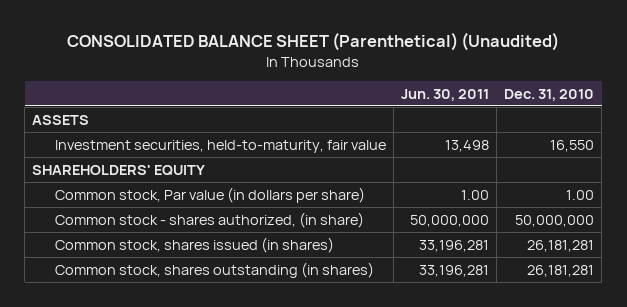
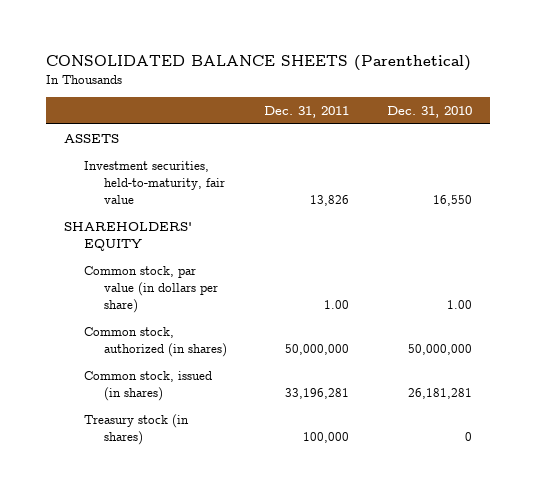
- CONSOLIDATED BALANCE SHEET (Parenthetical) (Unaudited)
+ CONSOLIDATED BALANCE SHEETS (Parenthetical)
- | Jun. 30, 2011 | Dec. 31, 2010
+ | Dec. 31, 2011 | Dec. 31, 2010
- Common stock, Par value (in dollars per share) | 1.00 | 1.00
- Common stock - shares authorized, (in share) | 50,000,000 | 50,000,000
- Common stock, shares issued (in shares) | 33,196,281 | 26,181,281
- Common stock, shares outstanding (in shares) | 33,196,281 | 26,181,281
+ Common stock, par value (in dollars per share) | 1.00 | 1.00
+ Common stock, authorized (in shares) | 50,000,000 | 50,000,000
+ Common stock, issued (in shares) | 33,196,281 | 26,181,281
+ Treasury stock (in shares) | 100,000 | 0

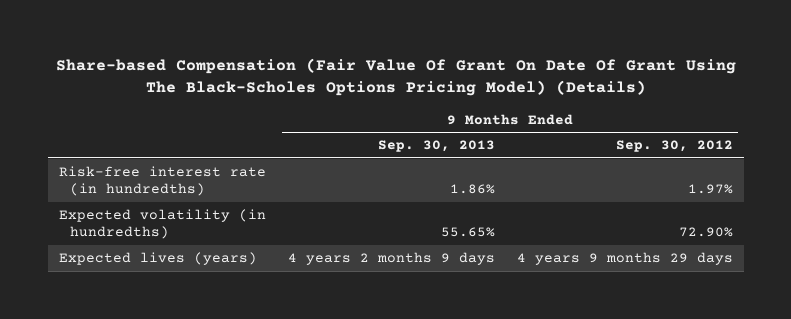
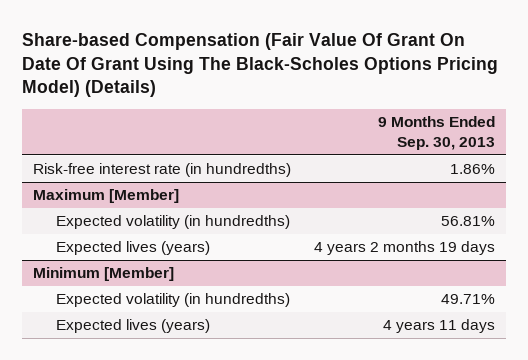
- | 9 Months Ended Sep. 30, 2013 | 9 Months Ended Sep. 30, 2012
+ | 9 Months Ended Sep. 30, 2013
- Expected volatility (in hundredths) | 55.65% | 72.90%
- Expected lives (years) | 4 years 2 months 9 days | 4 years 9 months 29 days
+ Maximum [Member]
+ Expected volatility (in hundredths) | 56.81%
+ Expected lives (years) | 4 years 2 months 19 days
+ Minimum [Member]
+ Expected volatility (in hundredths) | 49.71%
+ Expected lives (years) | 4 years 11 days

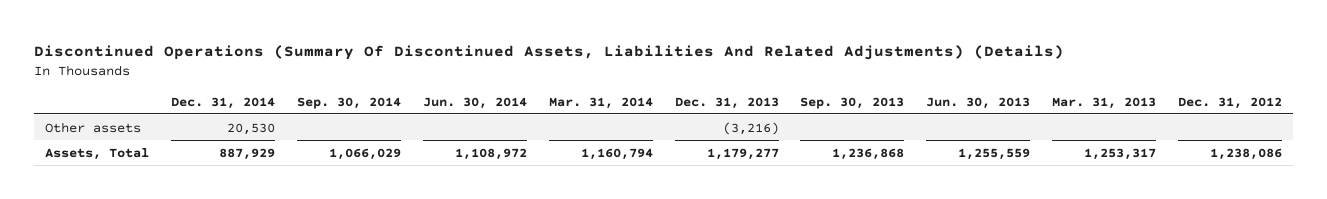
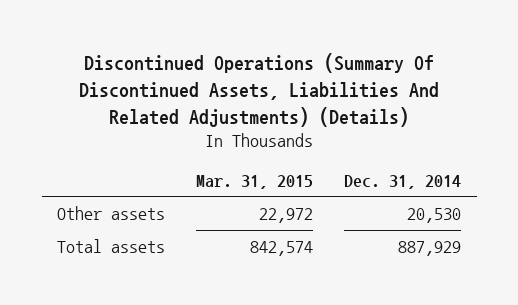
- | Dec. 31, 2014 | Sep. 30, 2014 | Jun. 30, 2014 | Mar. 31, 2014 | Dec. 31, 2013 | Sep. 30, 2013 | Jun. 30, 2013 | Mar. 31, 2013 | Dec. 31, 2012
+ | Mar. 31, 2015 | Dec. 31, 2014
- Assets, Total | 887,929 | 1,066,029 | 1,108,972 | 1,160,794 | 1,179,277 | 1,236,868 | 1,255,559 | 1,253,317 | 1,238,086
+ Total assets | 842,574 | 887,929

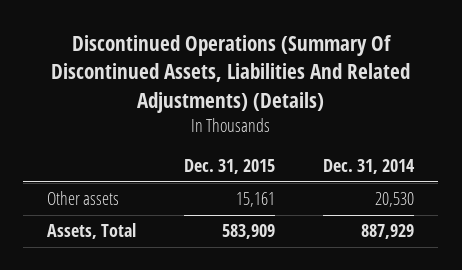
- | Mar. 31, 2015 | Dec. 31, 2014
+ | Dec. 31, 2015 | Dec. 31, 2014
- Total assets | 842,574 | 887,929
+ Assets, Total | 583,909 | 887,929

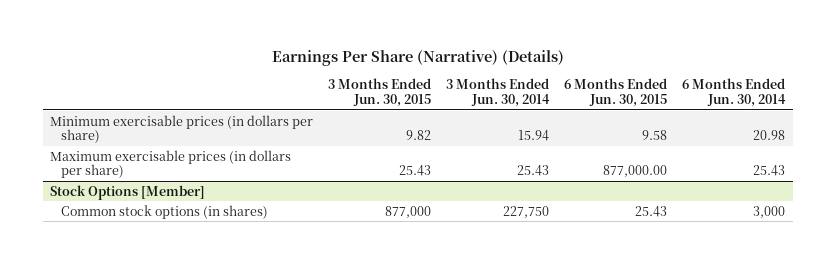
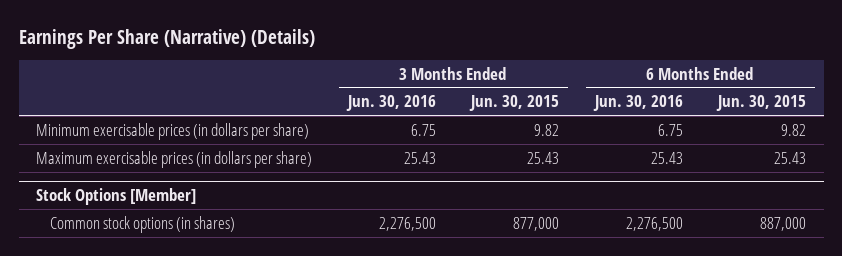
- | 3 Months Ended Jun. 30, 2015 | 3 Months Ended Jun. 30, 2014 | 6 Months Ended Jun. 30, 2015 | 6 Months Ended Jun. 30, 2014
+ | 3 Months Ended Jun. 30, 2016 | 3 Months Ended Jun. 30, 2015 | 6 Months Ended Jun. 30, 2016 | 6 Months Ended Jun. 30, 2015
- Minimum exercisable prices (in dollars per share) | 9.82 | 15.94 | 9.58 | 20.98
- Maximum exercisable prices (in dollars per share) | 25.43 | 25.43 | 877,000.00 | 25.43
+ Minimum exercisable prices (in dollars per share) | 6.75 | 9.82 | 6.75 | 9.82
+ Maximum exercisable prices (in dollars per share) | 25.43 | 25.43 | 25.43 | 25.43
@ Stock Options [Member]
- Common stock options (in shares) | 877,000 | 227,750 | 25.43 | 3,000
+ Common stock options (in shares) | 2,276,500 | 877,000 | 2,276,500 | 887,000

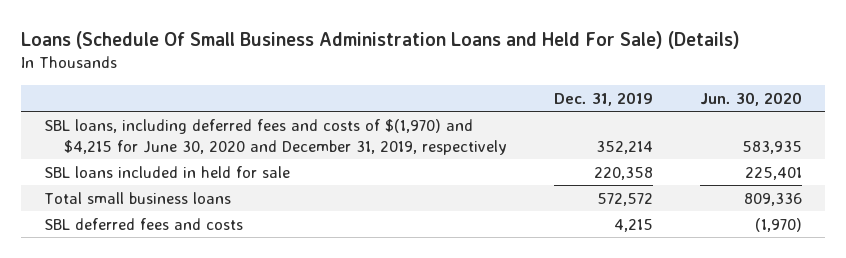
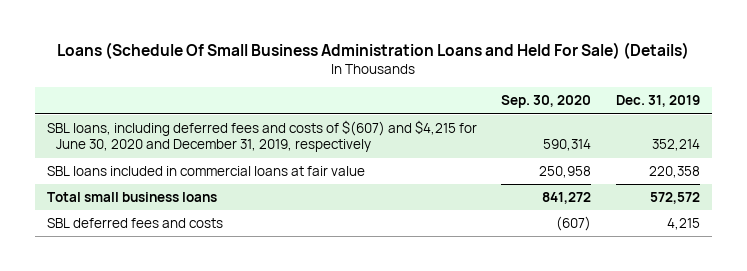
- | Dec. 31, 2019 | Jun. 30, 2020
+ | Sep. 30, 2020 | Dec. 31, 2019
- SBL loans, including deferred fees and costs of $(1,970) and $4,215 for June 30, 2020 and December 31, 2019, respectively | 352,214 | 583,935
- SBL loans included in held for sale | 220,358 | 225,401
+ SBL loans, including deferred fees and costs of $(607) and $4,215 for June 30, 2020 and December 31, 2019, respectively | 590,314 | 352,214
+ SBL loans included in commercial loans at fair value | 250,958 | 220,358

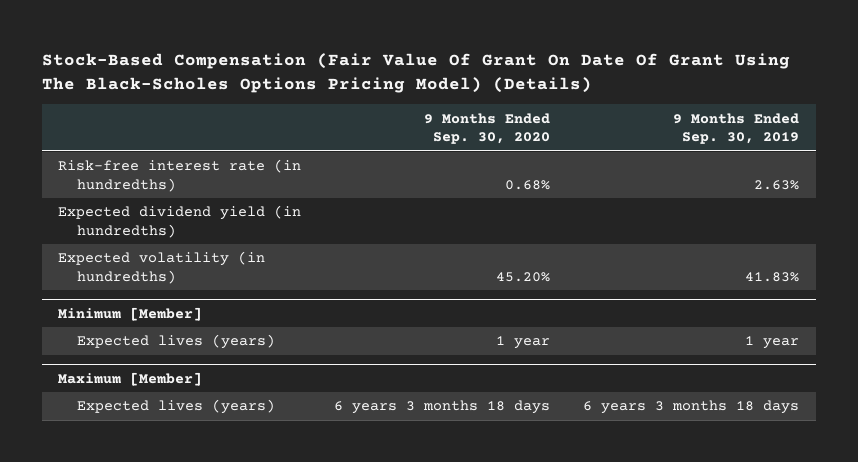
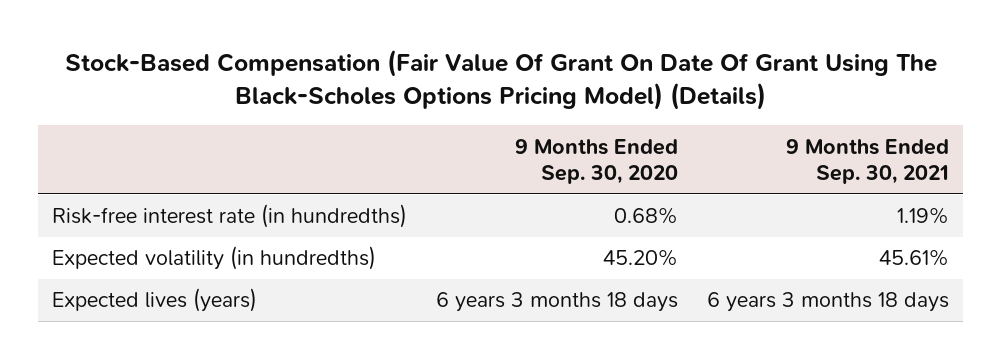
- | 9 Months Ended Sep. 30, 2020 | 9 Months Ended Sep. 30, 2019
+ | 9 Months Ended Sep. 30, 2020 | 9 Months Ended Sep. 30, 2021
- Expected dividend yield (in hundredths)
- Minimum [Member]
- Expected lives (years) | 1 year | 1 year
- Maximum [Member]

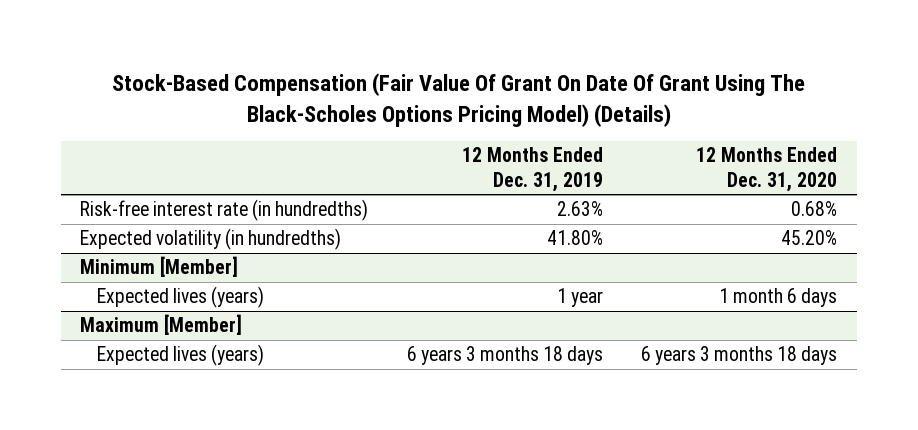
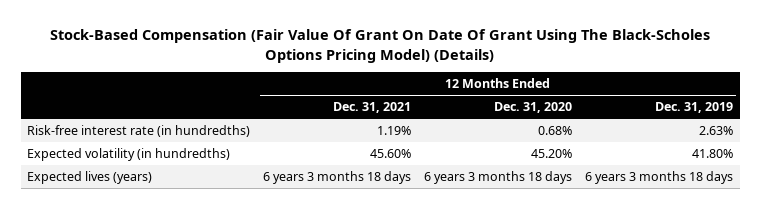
- | 12 Months Ended Dec. 31, 2019 | 12 Months Ended Dec. 31, 2020
+ | 12 Months Ended Dec. 31, 2021 | 12 Months Ended Dec. 31, 2020 | 12 Months Ended Dec. 31, 2019
- Minimum [Member]
- Expected lives (years) | 1 year | 1 month 6 days
- Maximum [Member]

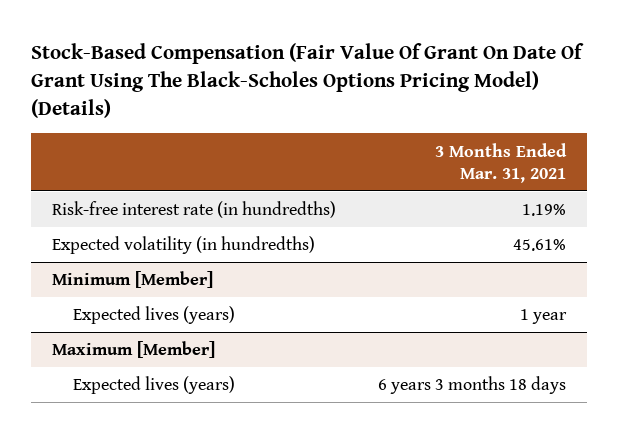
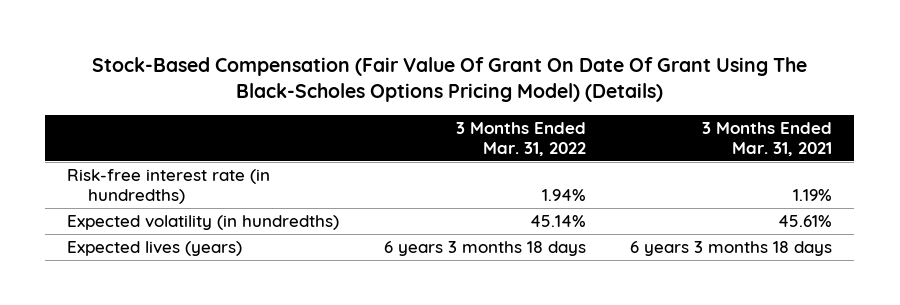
- | 3 Months Ended Mar. 31, 2021
+ | 3 Months Ended Mar. 31, 2022 | 3 Months Ended Mar. 31, 2021
- Minimum [Member]
- Expected lives (years) | 1 year
- Maximum [Member]

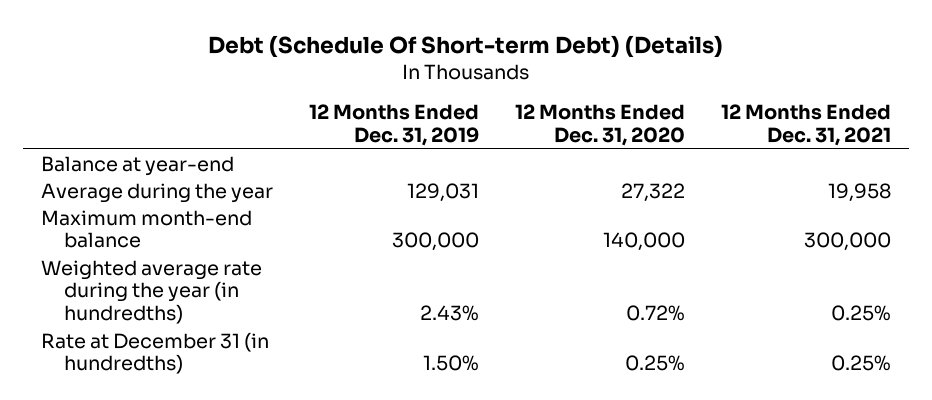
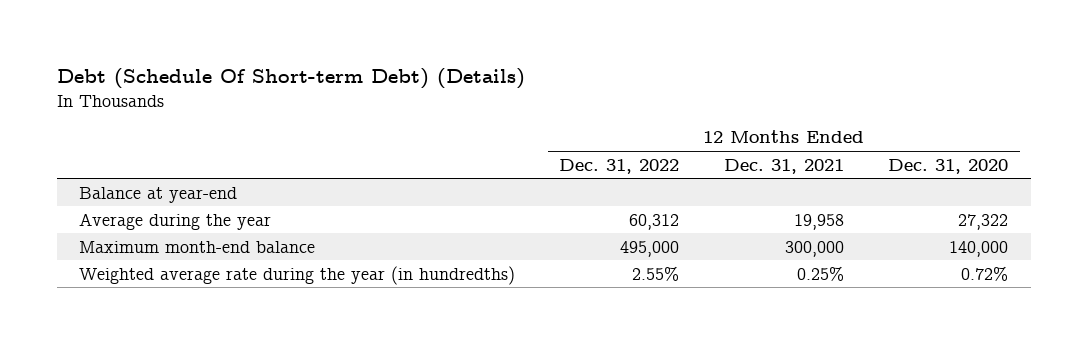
- | 12 Months Ended Dec. 31, 2019 | 12 Months Ended Dec. 31, 2020 | 12 Months Ended Dec. 31, 2021
+ | 12 Months Ended Dec. 31, 2022 | 12 Months Ended Dec. 31, 2021 | 12 Months Ended Dec. 31, 2020
- Rate at December 31 (in hundredths) | 1.50% | 0.25% | 0.25%

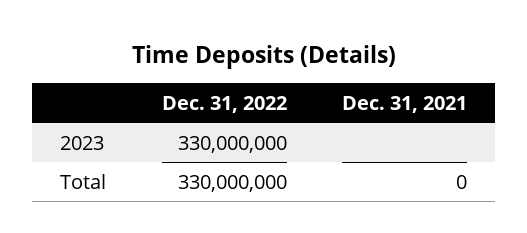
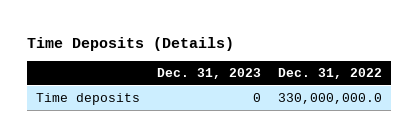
- | Dec. 31, 2022 | Dec. 31, 2021
+ | Dec. 31, 2023 | Dec. 31, 2022
- 2023 | 330,000,000 |
- Total | 330,000,000 | 0
+ Time deposits | 0 | 330,000,000.0

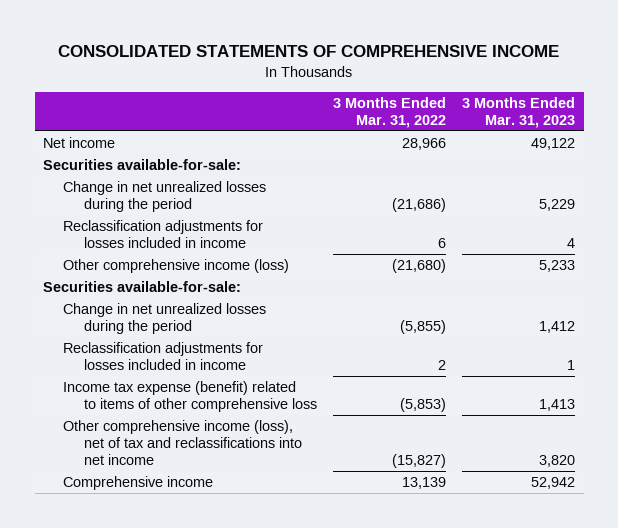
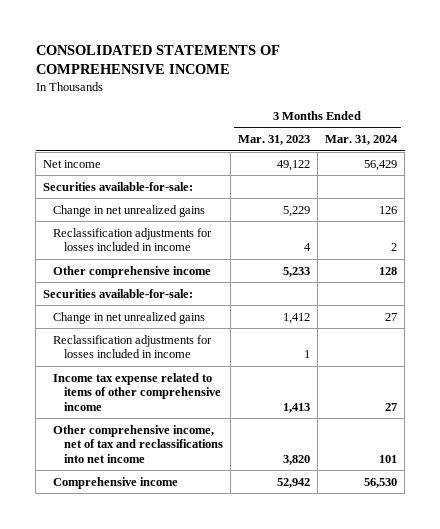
- | 3 Months Ended Mar. 31, 2022 | 3 Months Ended Mar. 31, 2023
+ | 3 Months Ended Mar. 31, 2023 | 3 Months Ended Mar. 31, 2024
- Change in net unrealized losses during the period | (21,686) | 5,229
+ Change in net unrealized gains | 5,229 | 126
- Other comprehensive income (loss) | (21,680) | 5,233
+ Other comprehensive income | 5,233 | 128
- Change in net unrealized losses during the period | (5,855) | 1,412
+ Change in net unrealized gains | 1,412 | 27
- Income tax expense (benefit) related to items of other comprehensive loss | (5,853) | 1,413
- Other comprehensive income (loss), net of tax and reclassifications into net income | (15,827) | 3,820
+ Income tax expense related to items of other comprehensive income | 1,413 | 27
+ Other comprehensive income, net of tax and reclassifications into net income | 3,820 | 101

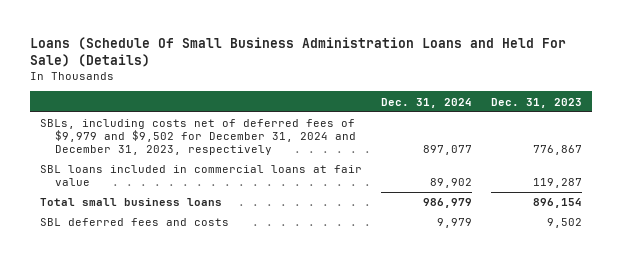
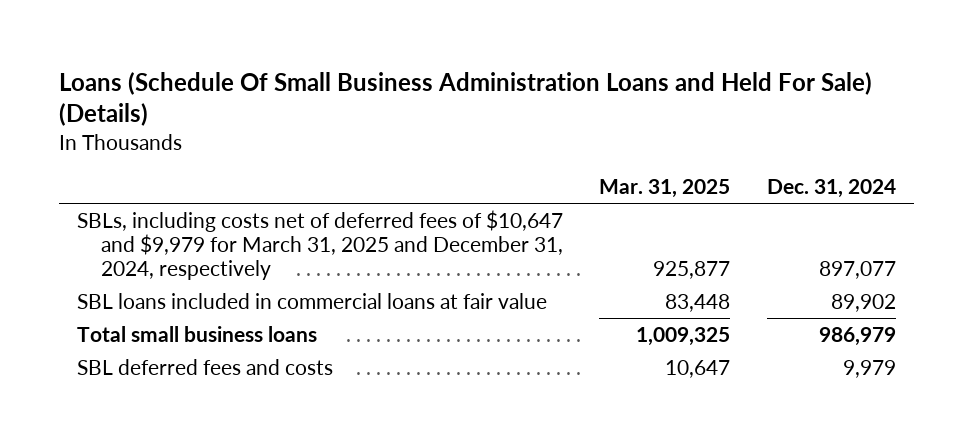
- | Dec. 31, 2024 | Dec. 31, 2023
+ | Mar. 31, 2025 | Dec. 31, 2024
- SBLs, including costs net of deferred fees of $9,979 and $9,502 for December 31, 2024 and December 31, 2023, respectively | 897,077 | 776,867
+ SBLs, including costs net of deferred fees of $10,647 and $9,979 for March 31, 2025 and December 31, 2024, respectively | 925,877 | 897,077

